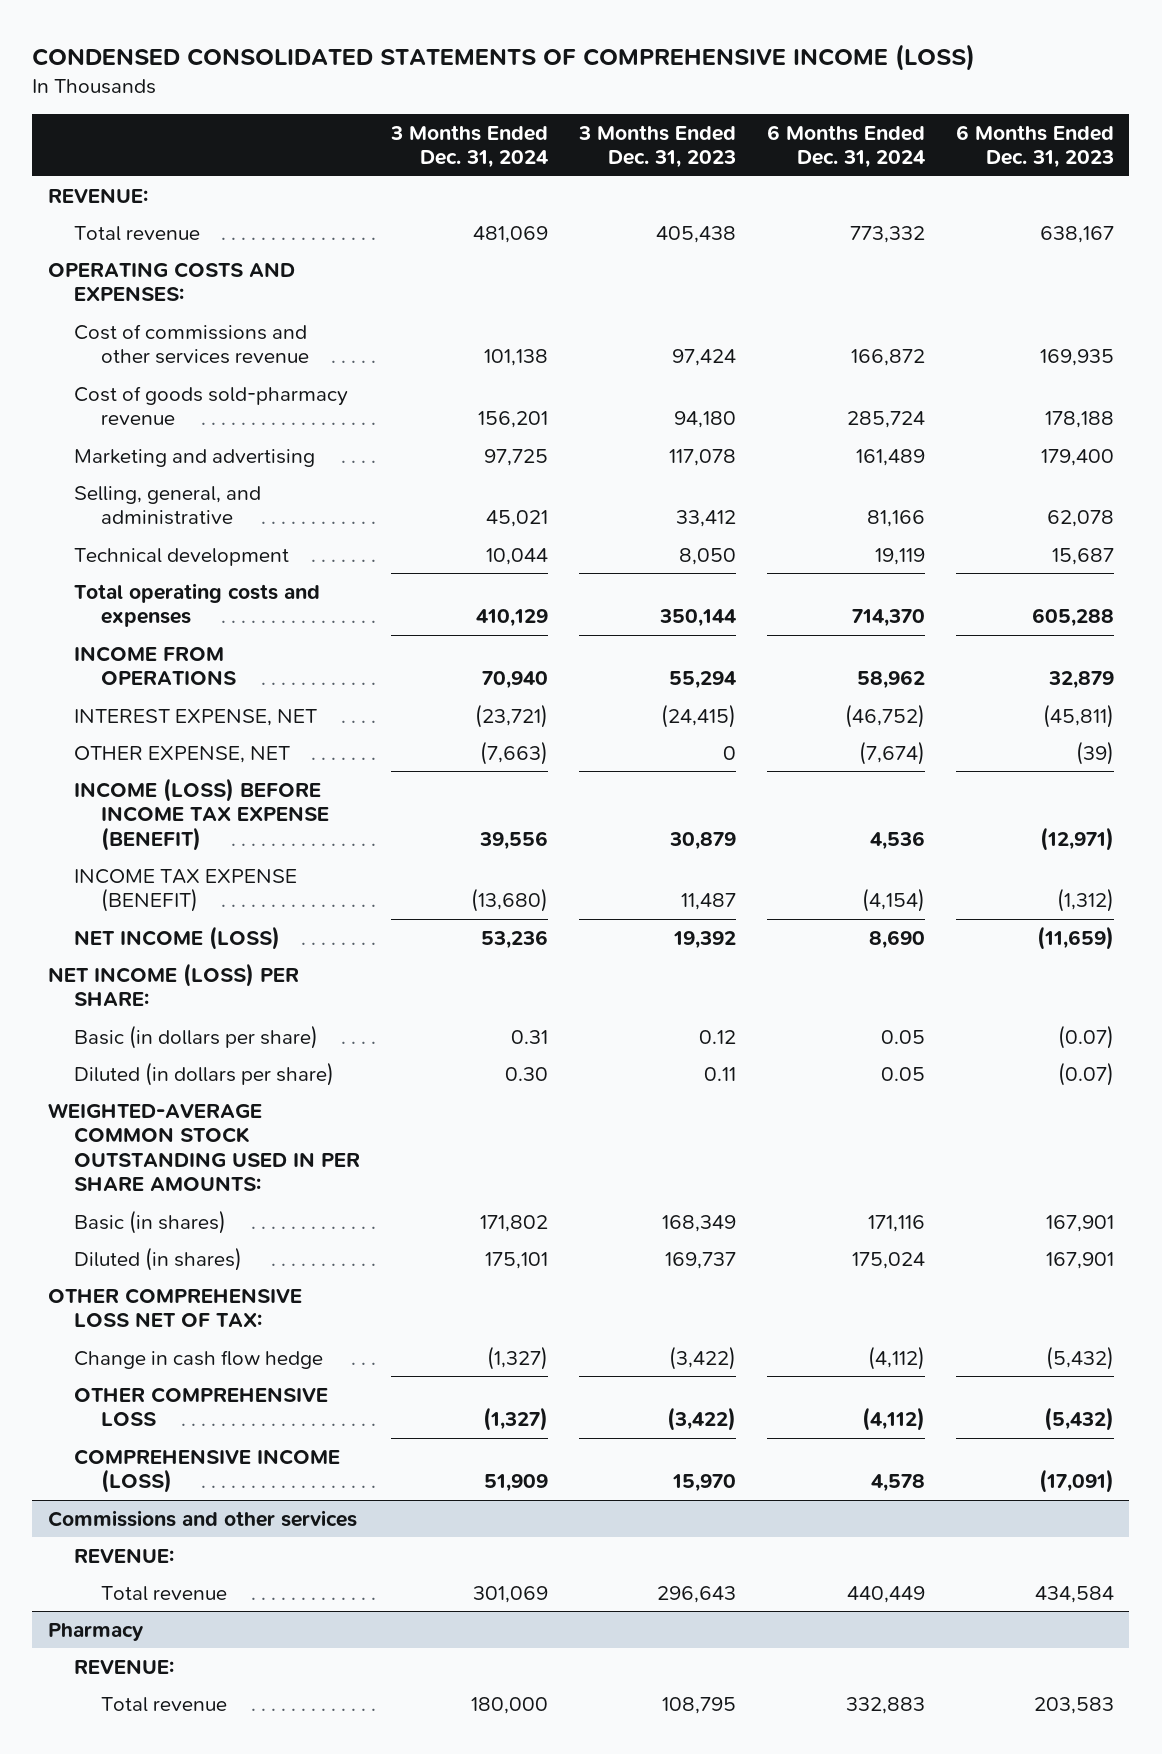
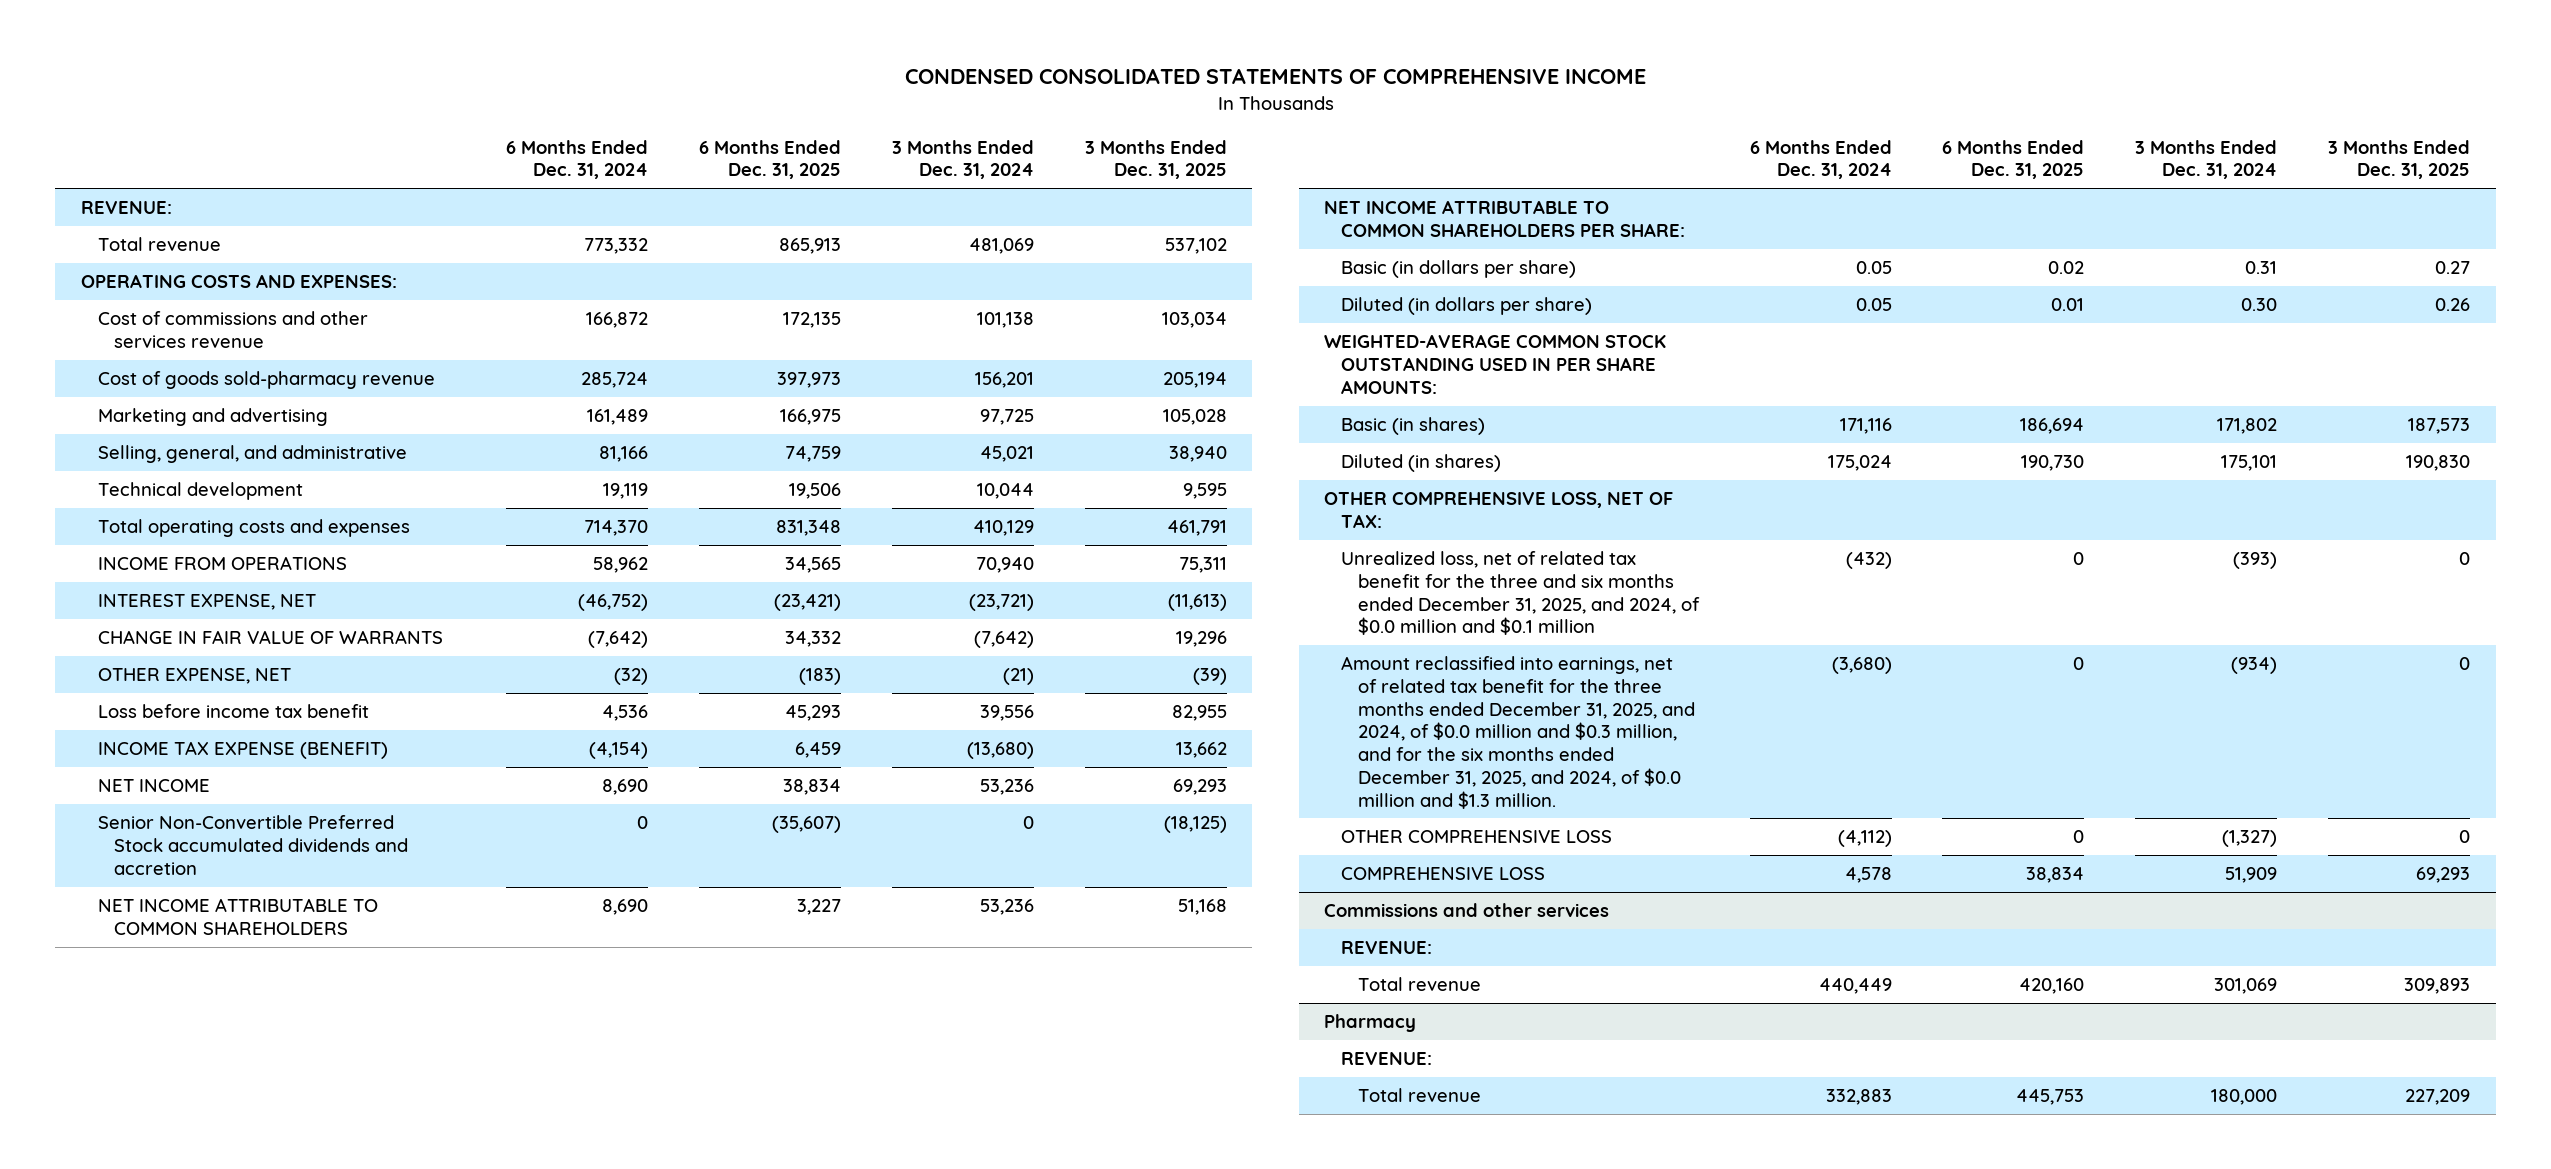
- CONDENSED CONSOLIDATED STATEMENTS OF COMPREHENSIVE INCOME (LOSS)
+ CONDENSED CONSOLIDATED STATEMENTS OF COMPREHENSIVE INCOME
- | 3 Months Ended Dec. 31, 2024 | 3 Months Ended Dec. 31, 2023 | 6 Months Ended Dec. 31, 2024 | 6 Months Ended Dec. 31, 2023
+ | 6 Months Ended Dec. 31, 2024 | 6 Months Ended Dec. 31, 2025 | 3 Months Ended Dec. 31, 2024 | 3 Months Ended Dec. 31, 2025
- OTHER EXPENSE, NET | (7,663) | 0 | (7,674) | (39)
- INCOME (LOSS) BEFORE INCOME TAX EXPENSE (BENEFIT) | 39,556 | 30,879 | 4,536 | (12,971)
+ CHANGE IN FAIR VALUE OF WARRANTS | (7,642) | 34,332 | (7,642) | 19,296
+ OTHER EXPENSE, NET | (32) | (183) | (21) | (39)
+ Loss before income tax benefit | 4,536 | 45,293 | 39,556 | 82,955
- NET INCOME (LOSS) | 53,236 | 19,392 | 8,690 | (11,659)
- NET INCOME (LOSS) PER SHARE:
+ NET INCOME | 8,690 | 38,834 | 53,236 | 69,293
+ Senior Non-Convertible Preferred Stock accumulated dividends and accretion | 0 | (35,607) | 0 | (18,125)
+ NET INCOME ATTRIBUTABLE TO COMMON SHAREHOLDERS | 8,690 | 3,227 | 53,236 | 51,168
+ NET INCOME ATTRIBUTABLE TO COMMON SHAREHOLDERS PER SHARE:
- OTHER COMPREHENSIVE LOSS NET OF TAX:
- Change in cash flow hedge | (1,327) | (3,422) | (4,112) | (5,432)
+ OTHER COMPREHENSIVE LOSS, NET OF TAX:
+ Unrealized loss, net of related tax benefit for the three and six months ended December 31, 2025, and 2024, of $0.0 million and $0.1 million | (432) | 0 | (393) | 0
+ Amount reclassified into earnings, net of related tax benefit for the three months ended December 31, 2025, and 2024, of $0.0 million and $0.3 million, and for the six months ended December 31, 2025, and 2024, of $0.0 million and $1.3 million. | (3,680) | 0 | (934) | 0
- COMPREHENSIVE INCOME (LOSS) | 51,909 | 15,970 | 4,578 | (17,091)
+ COMPREHENSIVE LOSS | 4,578 | 38,834 | 51,909 | 69,293

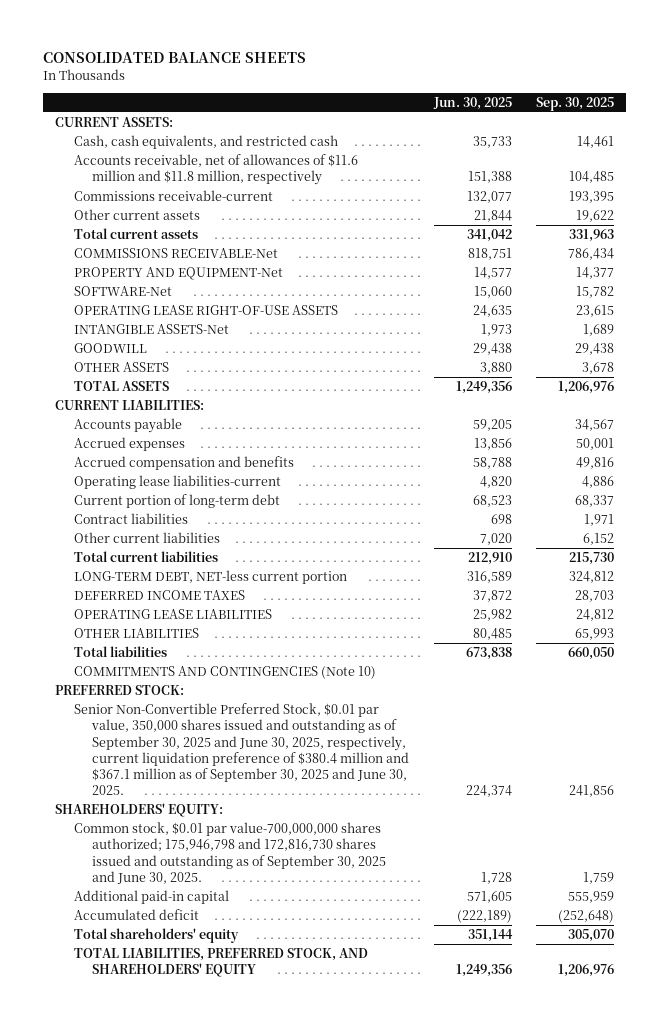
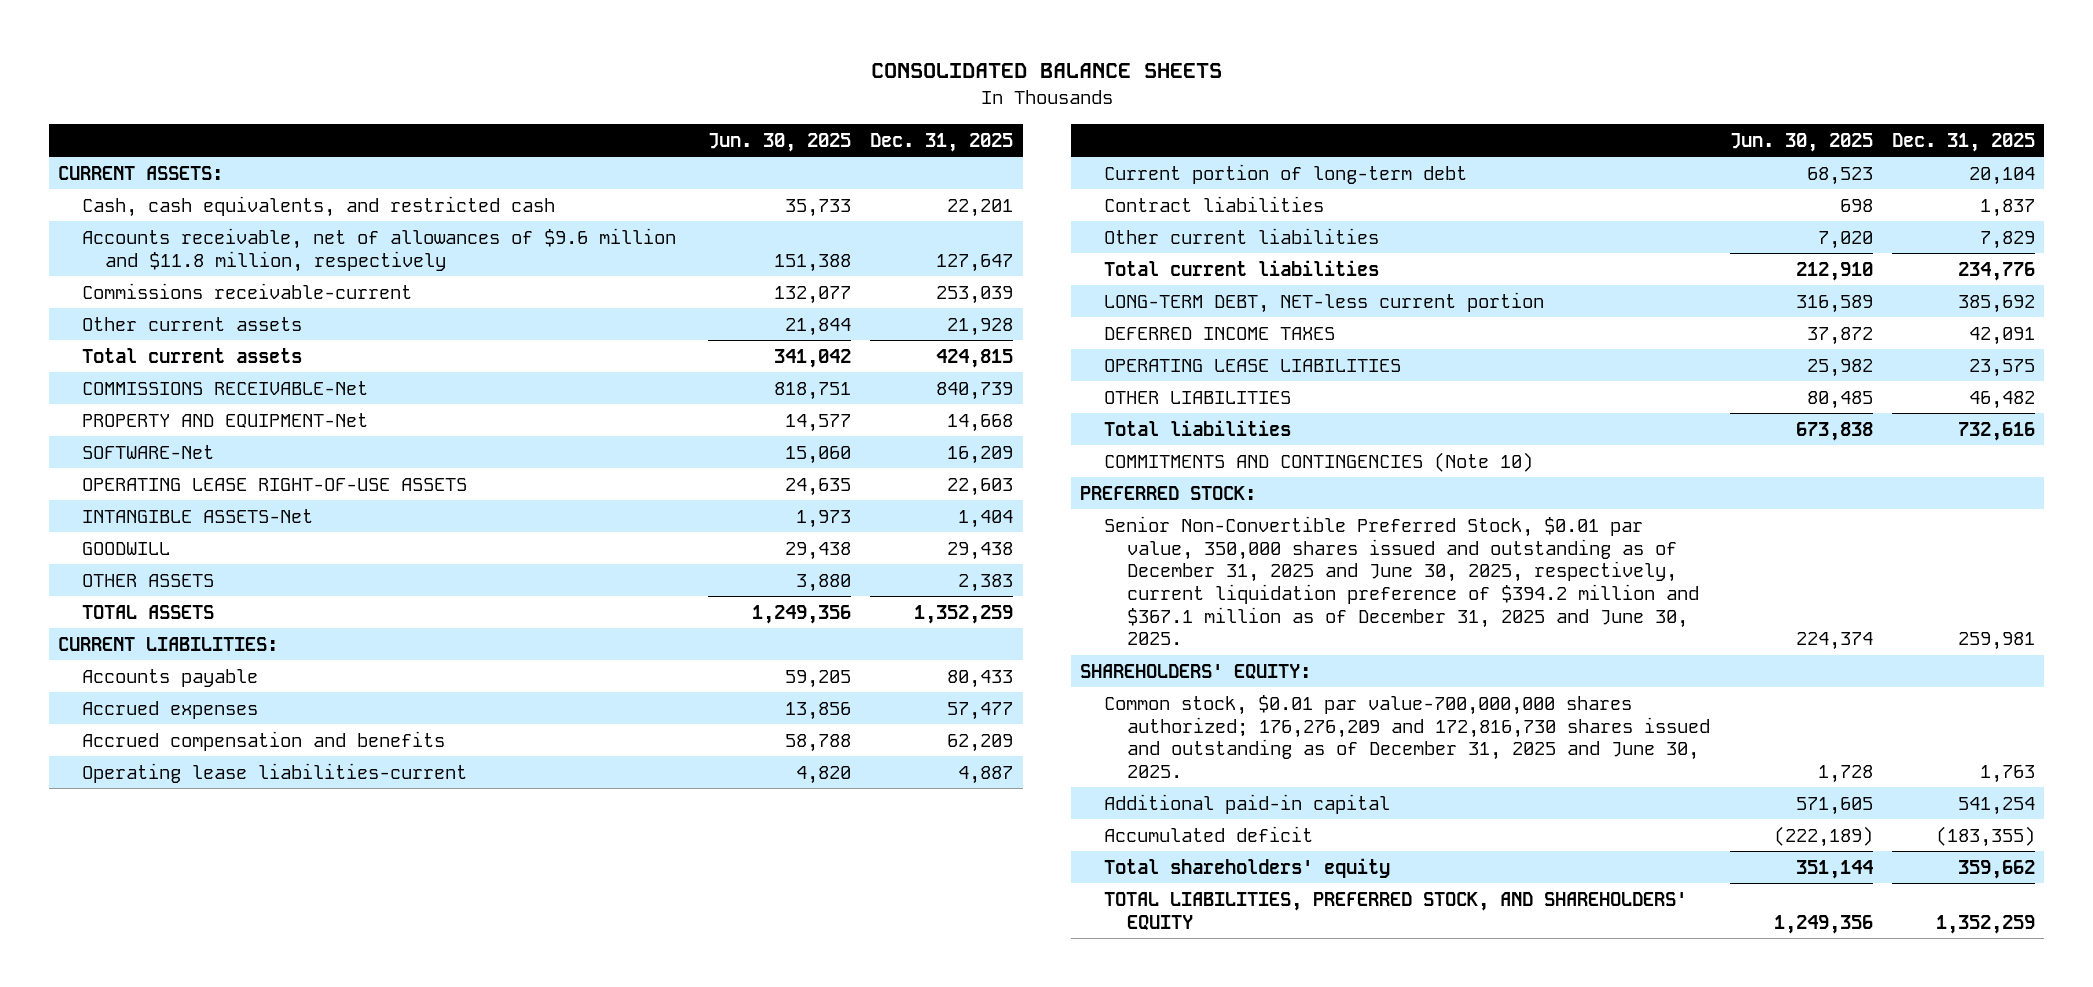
- | Jun. 30, 2025 | Sep. 30, 2025
+ | Jun. 30, 2025 | Dec. 31, 2025
- Accounts receivable, net of allowances of $11.6 million and $11.8 million, respectively | 151,388 | 104,485
+ Accounts receivable, net of allowances of $9.6 million and $11.8 million, respectively | 151,388 | 127,647
- Senior Non-Convertible Preferred Stock, $0.01 par value, 350,000 shares issued and outstanding as of September 30, 2025 and June 30, 2025, respectively, current liquidation preference of $380.4 million and $367.1 million as of September 30, 2025 and June 30, 2025. | 224,374 | 241,856
+ Senior Non-Convertible Preferred Stock, $0.01 par value, 350,000 shares issued and outstanding as of December 31, 2025 and June 30, 2025, respectively, current liquidation preference of $394.2 million and $367.1 million as of December 31, 2025 and June 30, 2025. | 224,374 | 259,981
- Common stock, $0.01 par value-700,000,000 shares authorized; 175,946,798 and 172,816,730 shares issued and outstanding as of September 30, 2025 and June 30, 2025. | 1,728 | 1,759
+ Common stock, $0.01 par value-700,000,000 shares authorized; 176,276,209 and 172,816,730 shares issued and outstanding as of December 31, 2025 and June 30, 2025. | 1,728 | 1,763

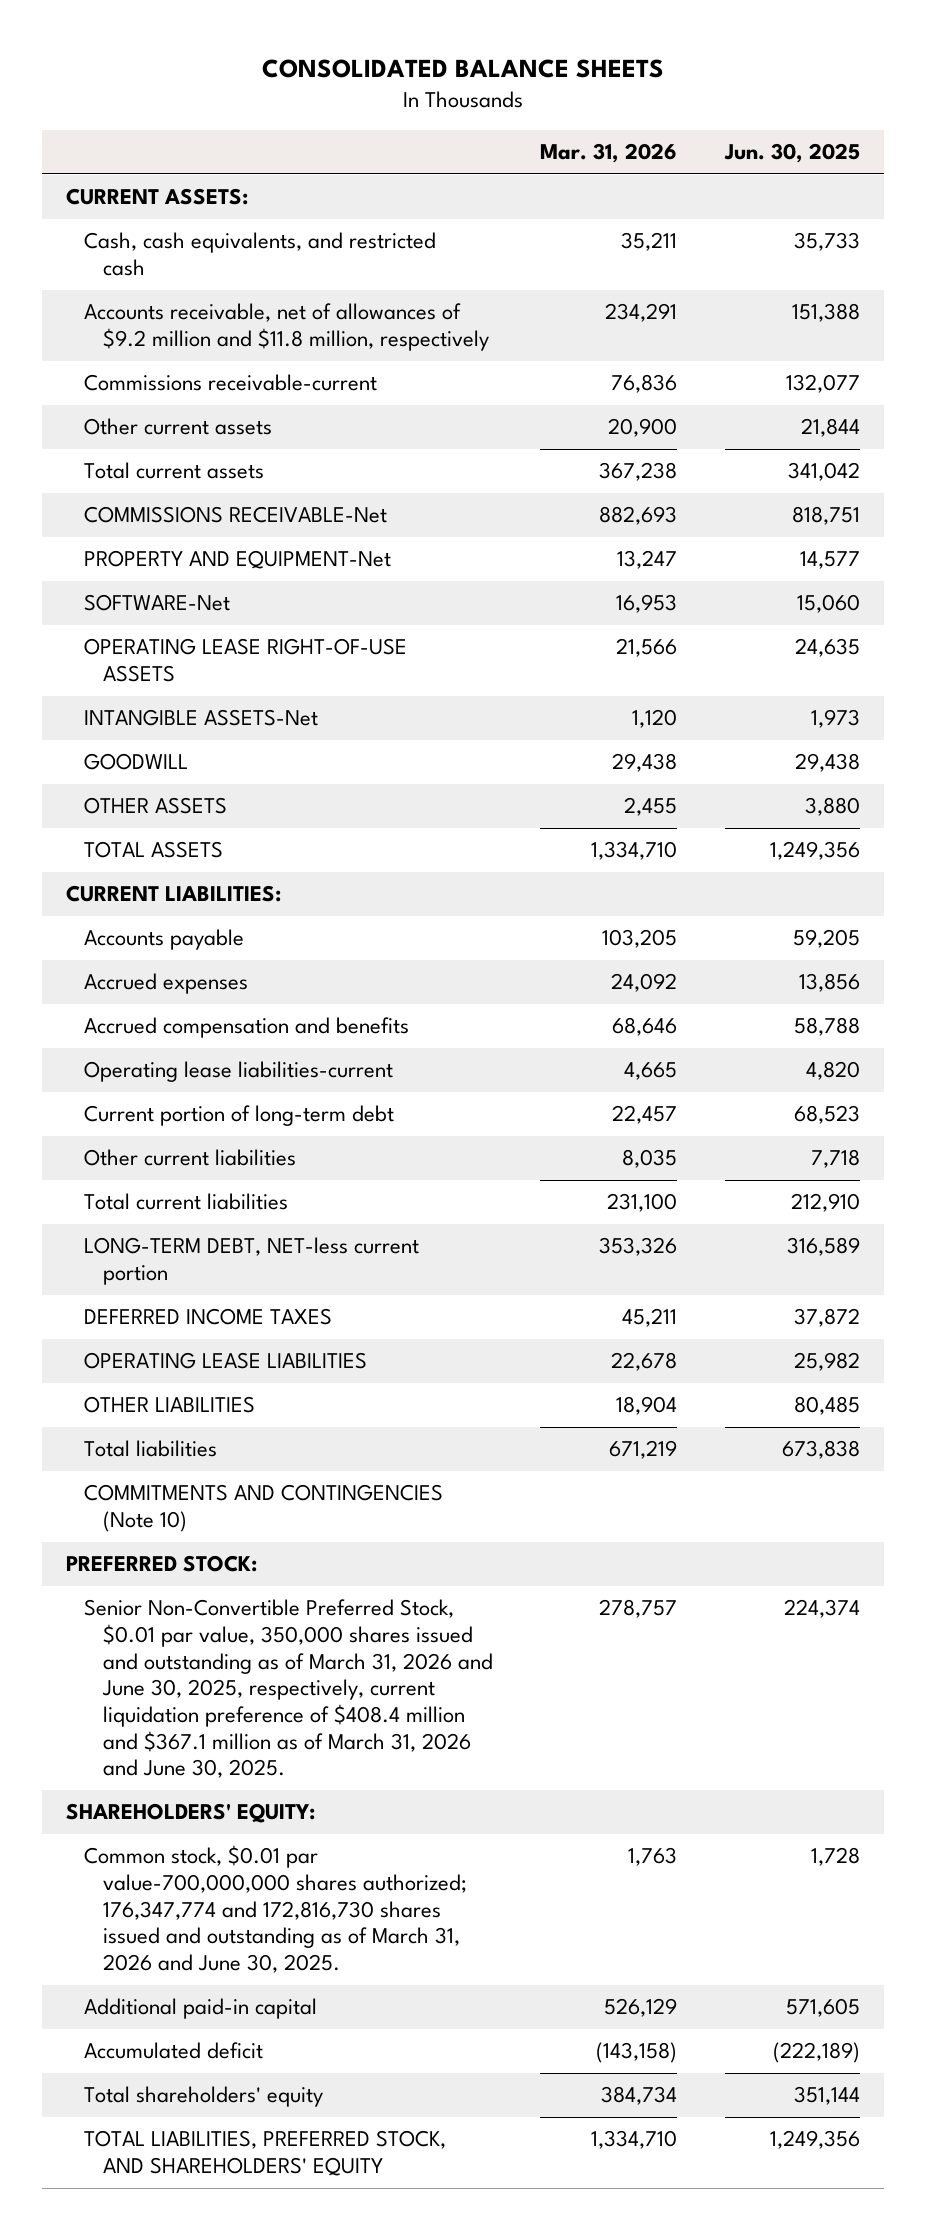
- | Jun. 30, 2025 | Dec. 31, 2025
+ | Mar. 31, 2026 | Jun. 30, 2025
- Accounts receivable, net of allowances of $9.6 million and $11.8 million, respectively | 151,388 | 127,647
+ Accounts receivable, net of allowances of $9.2 million and $11.8 million, respectively | 234,291 | 151,388
- Contract liabilities | 698 | 1,837
- Other current liabilities | 7,020 | 7,829
+ Other current liabilities | 8,035 | 7,718
- Senior Non-Convertible Preferred Stock, $0.01 par value, 350,000 shares issued and outstanding as of December 31, 2025 and June 30, 2025, respectively, current liquidation preference of $394.2 million and $367.1 million as of December 31, 2025 and June 30, 2025. | 224,374 | 259,981
+ Senior Non-Convertible Preferred Stock, $0.01 par value, 350,000 shares issued and outstanding as of March 31, 2026 and June 30, 2025, respectively, current liquidation preference of $408.4 million and $367.1 million as of March 31, 2026 and June 30, 2025. | 278,757 | 224,374
- Common stock, $0.01 par value-700,000,000 shares authorized; 176,276,209 and 172,816,730 shares issued and outstanding as of December 31, 2025 and June 30, 2025. | 1,728 | 1,763
+ Common stock, $0.01 par value-700,000,000 shares authorized; 176,347,774 and 172,816,730 shares issued and outstanding as of March 31, 2026 and June 30, 2025. | 1,763 | 1,728

